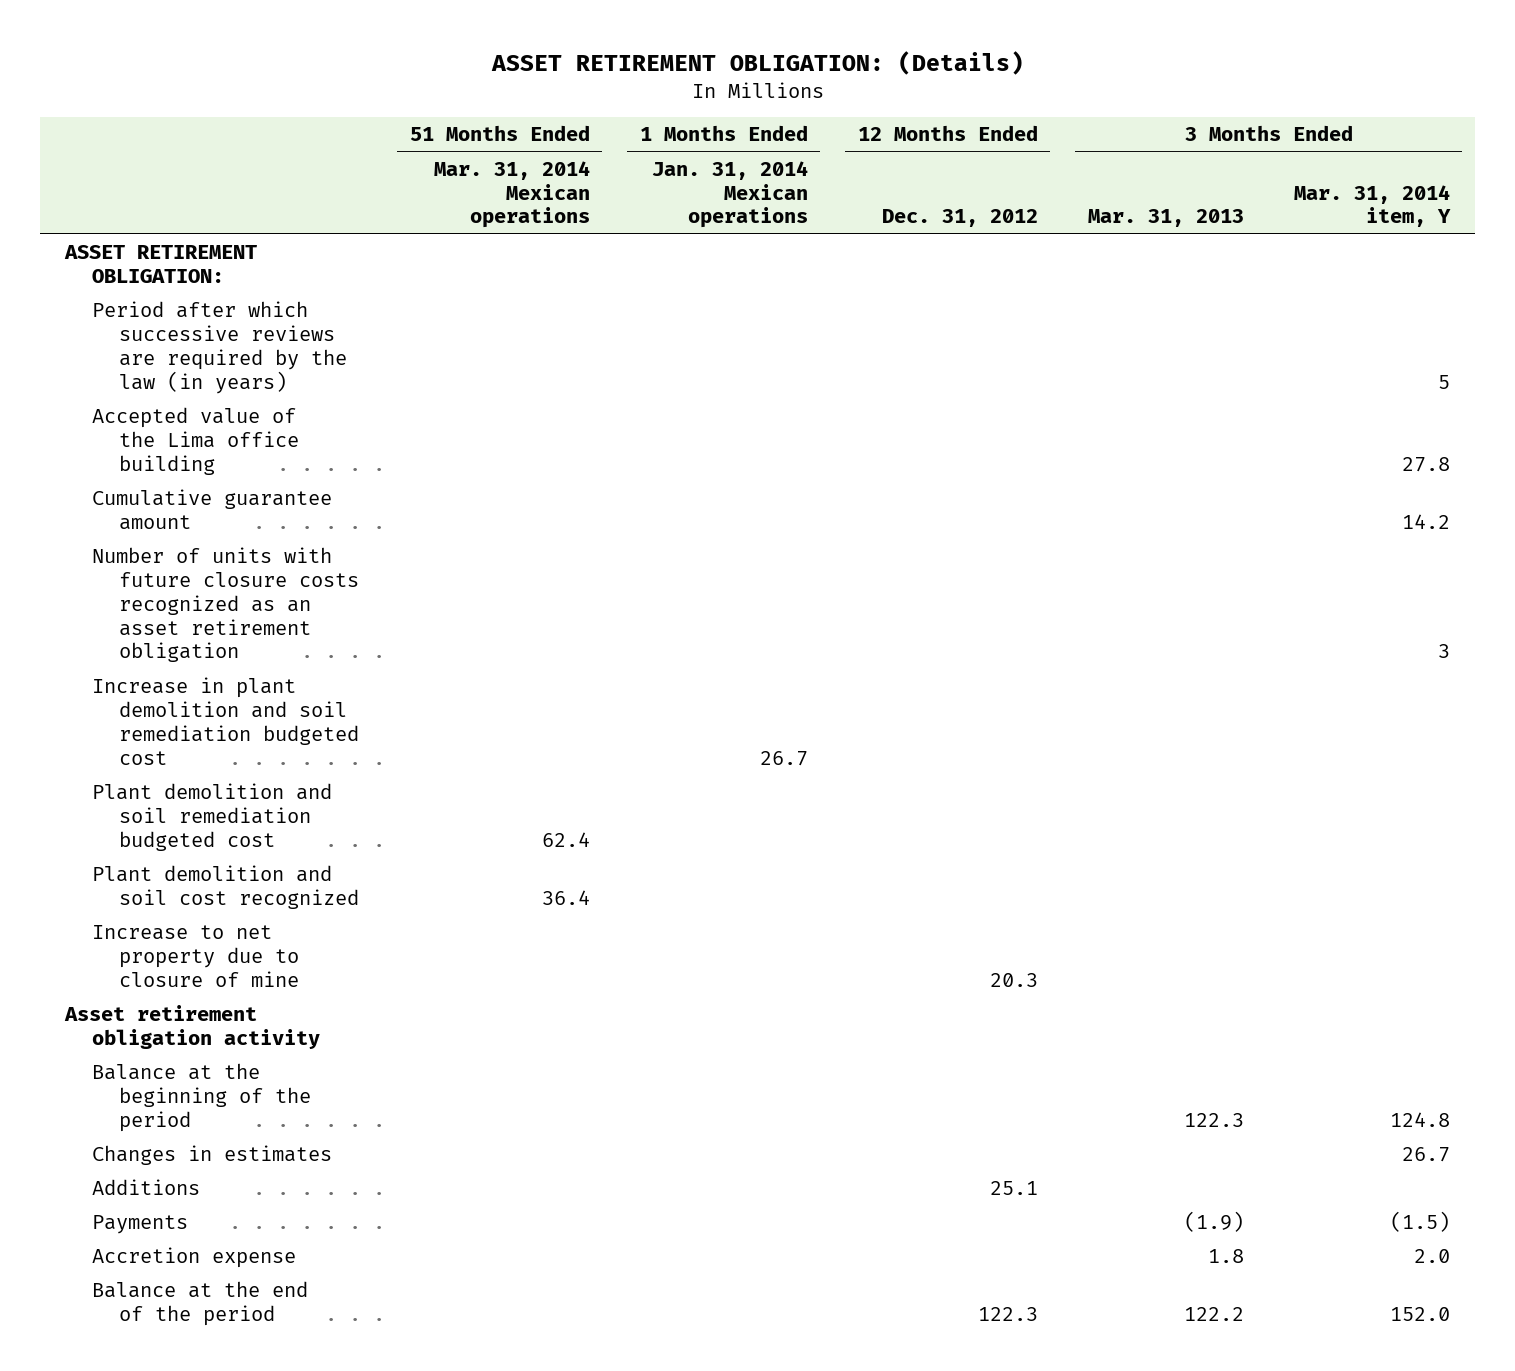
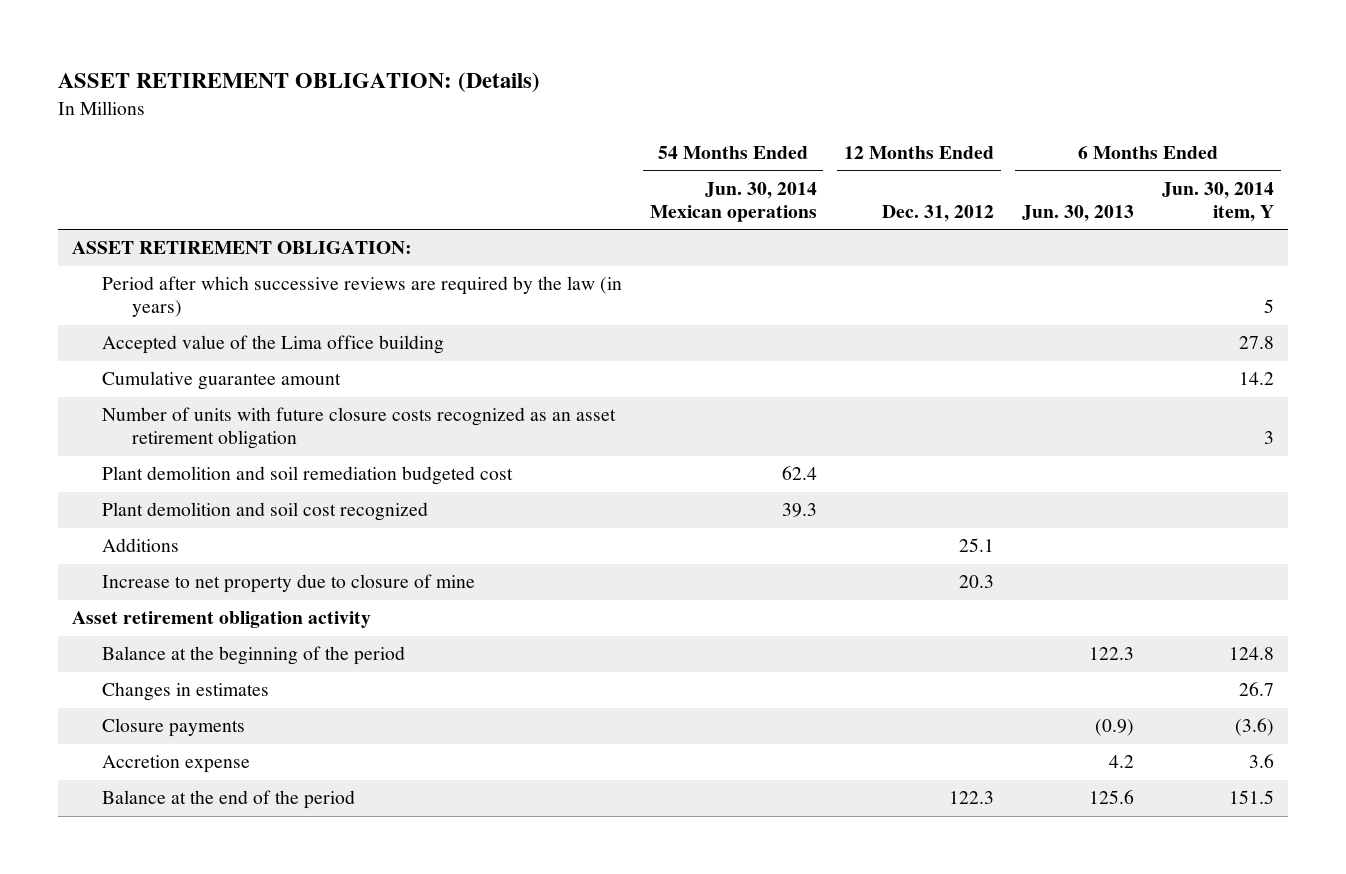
- | 51 Months Ended Mar. 31, 2014 Mexican operations | 1 Months Ended Jan. 31, 2014 Mexican operations | 12 Months Ended Dec. 31, 2012 | 3 Months Ended Mar. 31, 2013 | 3 Months Ended Mar. 31, 2014 item, Y
+ | 54 Months Ended Jun. 30, 2014 Mexican operations | 12 Months Ended Dec. 31, 2012 | 6 Months Ended Jun. 30, 2013 | 6 Months Ended Jun. 30, 2014 item, Y
- Increase in plant demolition and soil remediation budgeted cost | | 26.7 | | |
moved up: Additions | | 25.1 | |
- Payments | | | | (1.9) | (1.5)
+ Closure payments | | | (0.9) | (3.6)

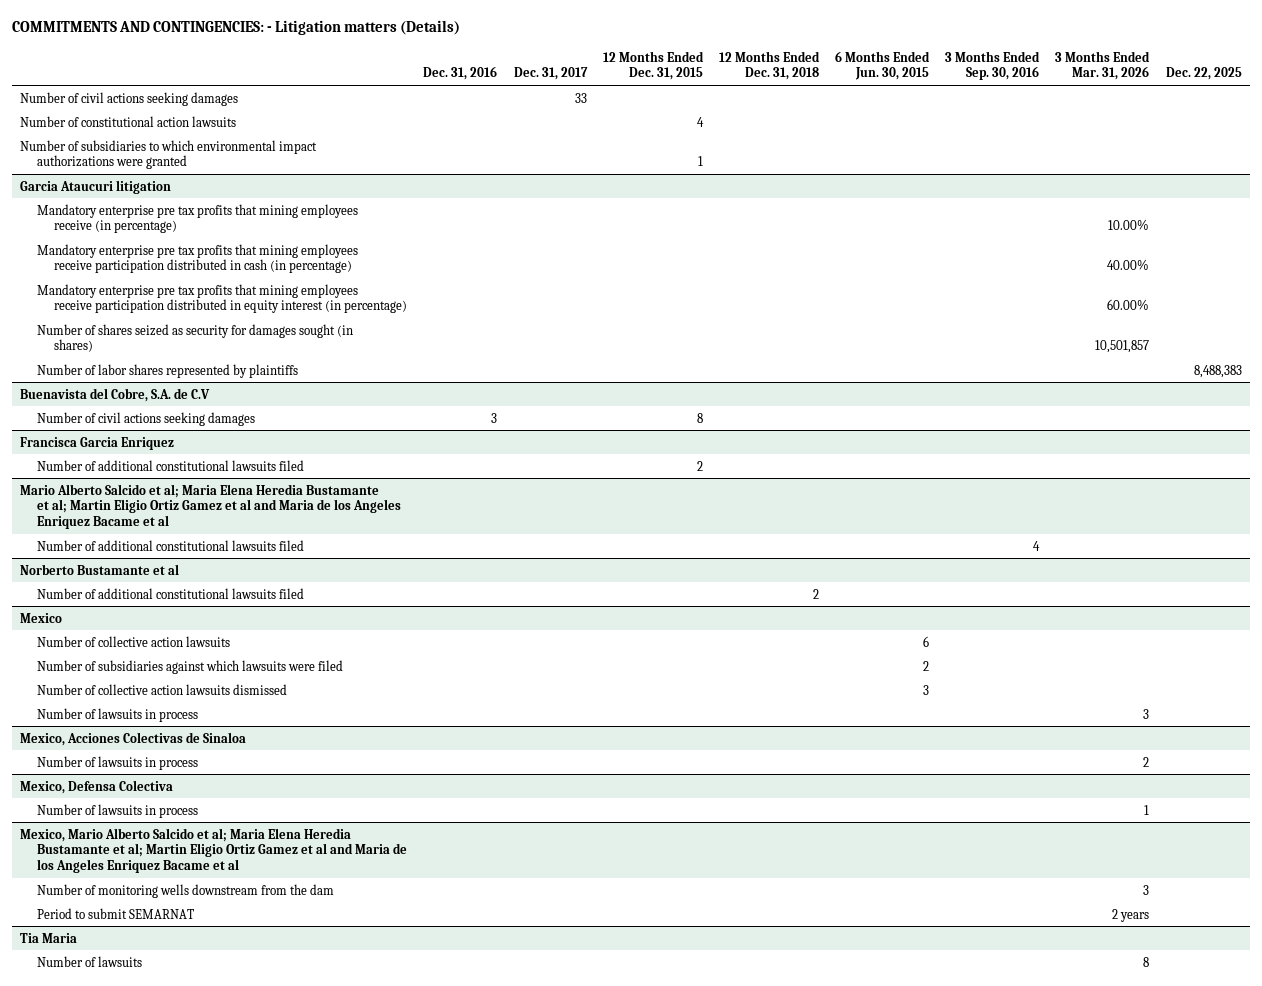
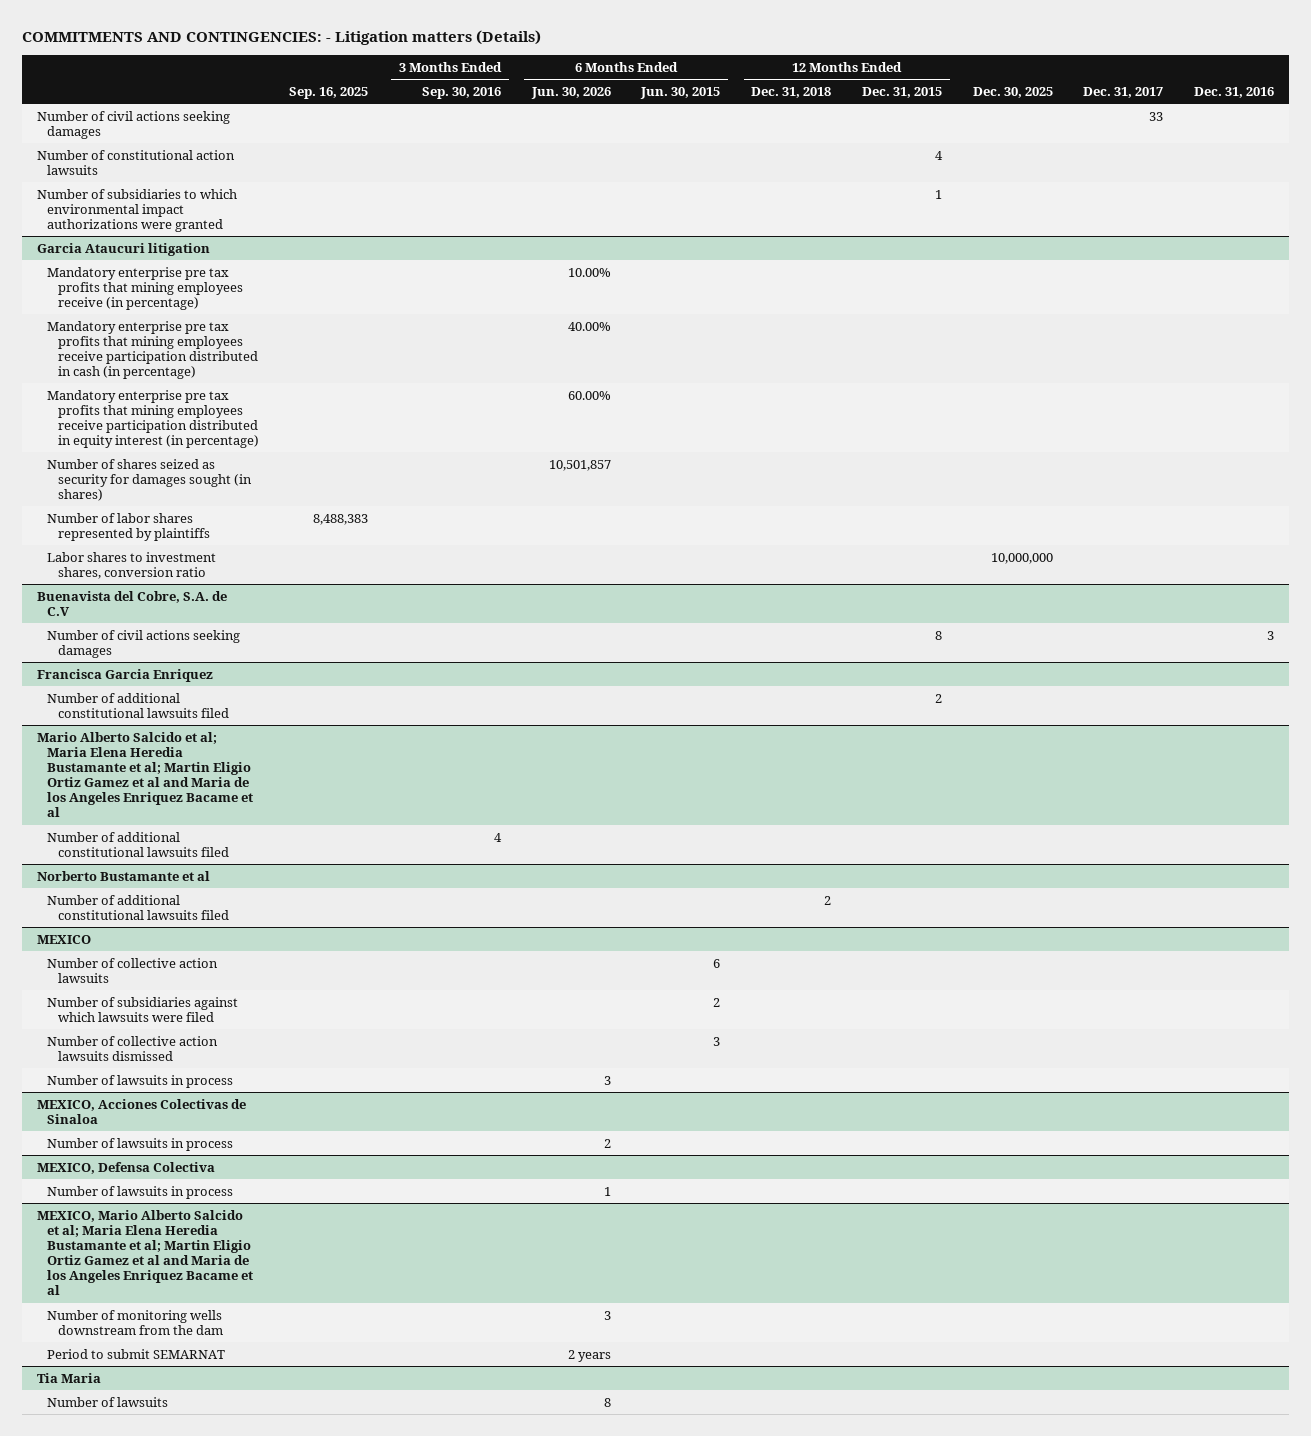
- | Dec. 31, 2016 | Dec. 31, 2017 | 12 Months Ended Dec. 31, 2015 | 12 Months Ended Dec. 31, 2018 | 6 Months Ended Jun. 30, 2015 | 3 Months Ended Sep. 30, 2016 | 3 Months Ended Mar. 31, 2026 | Dec. 22, 2025
+ | Sep. 16, 2025 | 3 Months Ended Sep. 30, 2016 | 6 Months Ended Jun. 30, 2026 | 6 Months Ended Jun. 30, 2015 | 12 Months Ended Dec. 31, 2018 | 12 Months Ended Dec. 31, 2015 | Dec. 30, 2025 | Dec. 31, 2017 | Dec. 31, 2016
@ Garcia Ataucuri litigation
+ Labor shares to investment shares, conversion ratio | | | | | | | 10,000,000 | |
- Mexico
+ MEXICO
- Mexico, Acciones Colectivas de Sinaloa
+ MEXICO, Acciones Colectivas de Sinaloa
- Mexico, Defensa Colectiva
+ MEXICO, Defensa Colectiva
- Mexico, Mario Alberto Salcido et al; Maria Elena Heredia Bustamante et al; Martin Eligio Ortiz Gamez et al and Maria de los Angeles Enriquez Bacame et al
+ MEXICO, Mario Alberto Salcido et al; Maria Elena Heredia Bustamante et al; Martin Eligio Ortiz Gamez et al and Maria de los Angeles Enriquez Bacame et al

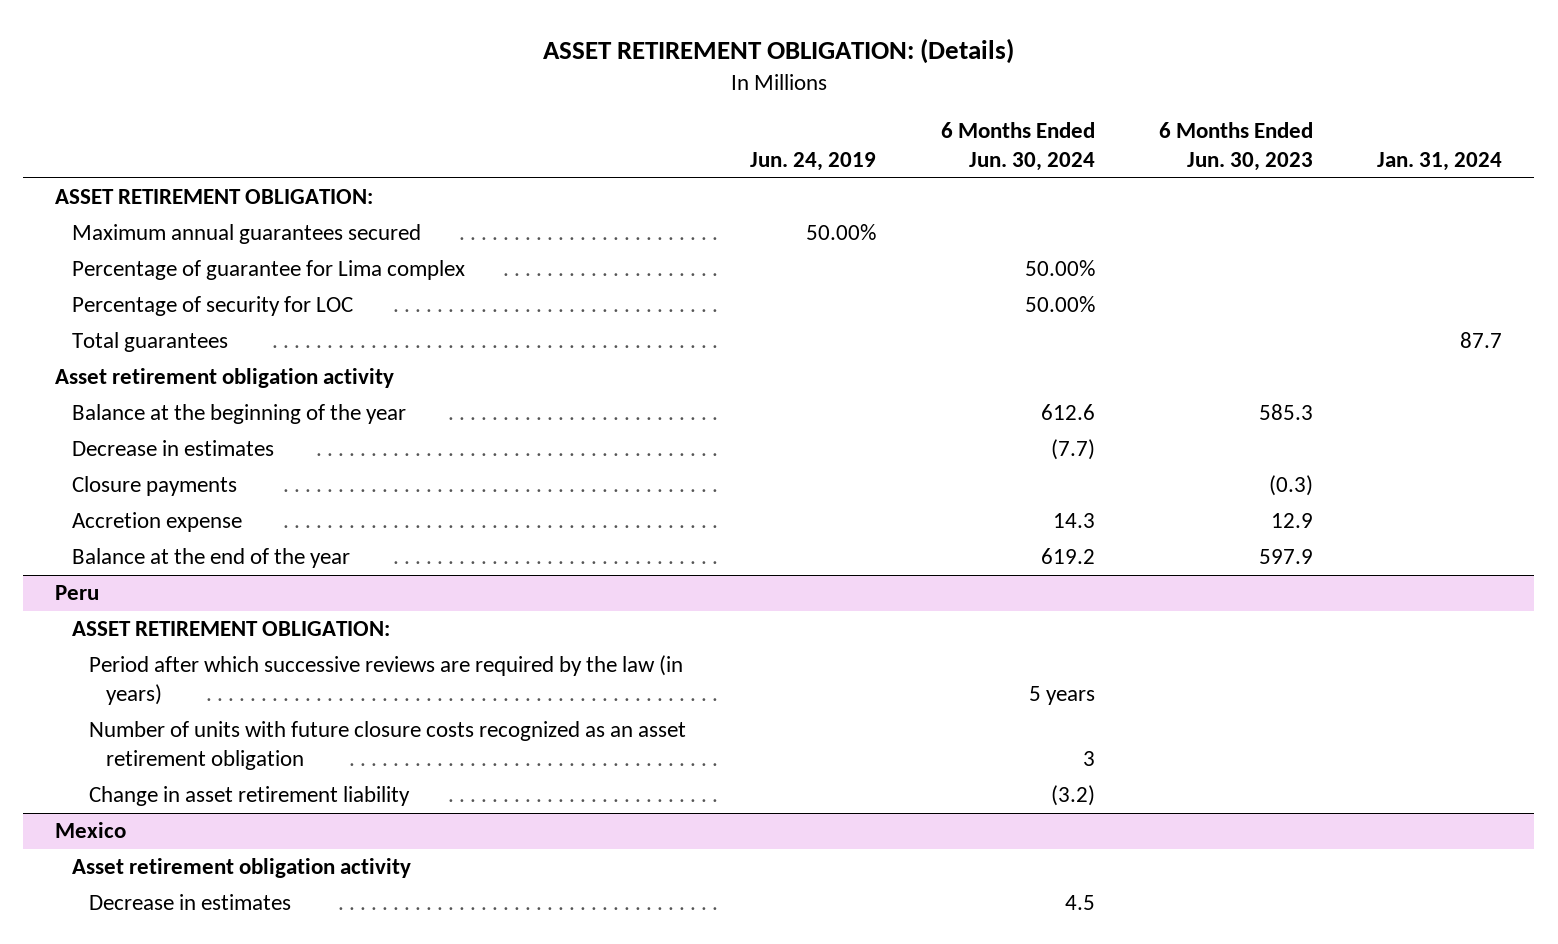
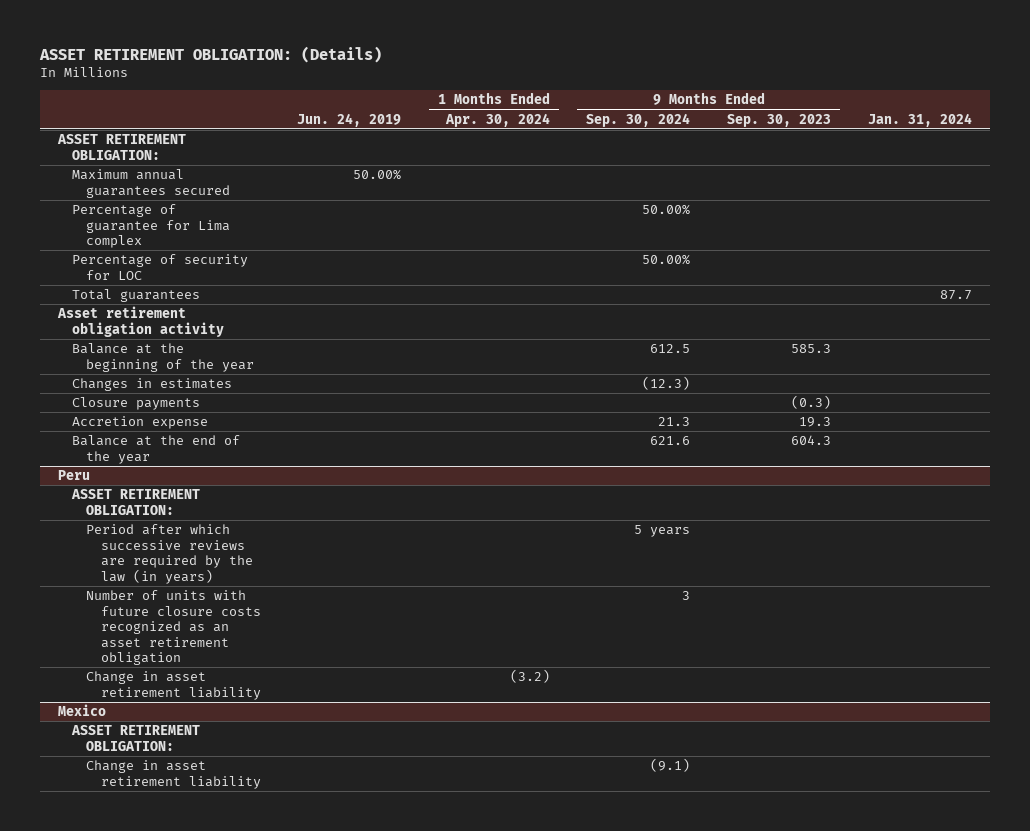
- | Jun. 24, 2019 | 6 Months Ended Jun. 30, 2024 | 6 Months Ended Jun. 30, 2023 | Jan. 31, 2024
+ | Jun. 24, 2019 | 1 Months Ended Apr. 30, 2024 | 9 Months Ended Sep. 30, 2024 | 9 Months Ended Sep. 30, 2023 | Jan. 31, 2024
- Decrease in estimates | | (7.7) | |
+ Changes in estimates | | | (12.3) | |
@ Mexico
- Asset retirement obligation activity
- Decrease in estimates | | 4.5 | |
+ ASSET RETIREMENT OBLIGATION:
+ Change in asset retirement liability | | | (9.1) | |

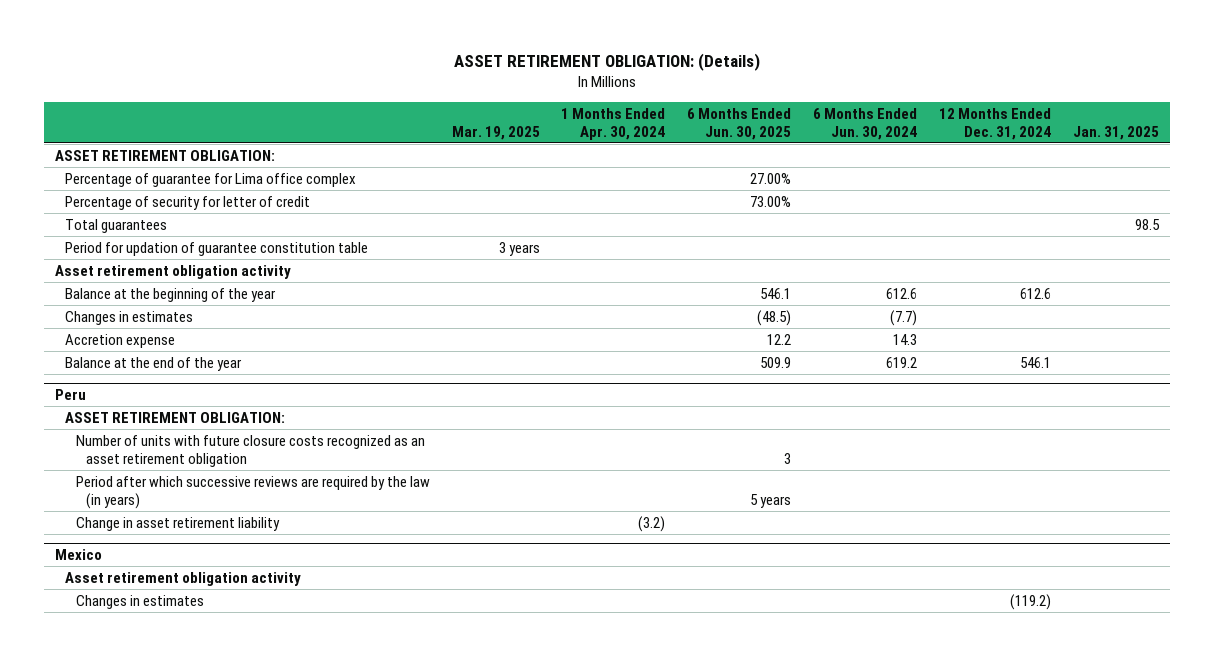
- | Jun. 24, 2019 | 1 Months Ended Apr. 30, 2024 | 9 Months Ended Sep. 30, 2024 | 9 Months Ended Sep. 30, 2023 | Jan. 31, 2024
+ | Mar. 19, 2025 | 1 Months Ended Apr. 30, 2024 | 6 Months Ended Jun. 30, 2025 | 6 Months Ended Jun. 30, 2024 | 12 Months Ended Dec. 31, 2024 | Jan. 31, 2025
- Maximum annual guarantees secured | 50.00% | | | |
- Percentage of guarantee for Lima complex | | | 50.00% | |
- Percentage of security for LOC | | | 50.00% | |
+ Percentage of guarantee for Lima office complex | | | 27.00% | | |
+ Percentage of security for letter of credit | | | 73.00% | | |
+ Period for updation of guarantee constitution table | 3 years | | | | |
- Closure payments | | | | (0.3) |
@ Peru
moved down: Period after which successive reviews are required by the law (in years) | | | 5 years | | |
@ Mexico
- ASSET RETIREMENT OBLIGATION:
- Change in asset retirement liability | | | (9.1) | |
+ Asset retirement obligation activity
+ Changes in estimates | | | | | (119.2) |

